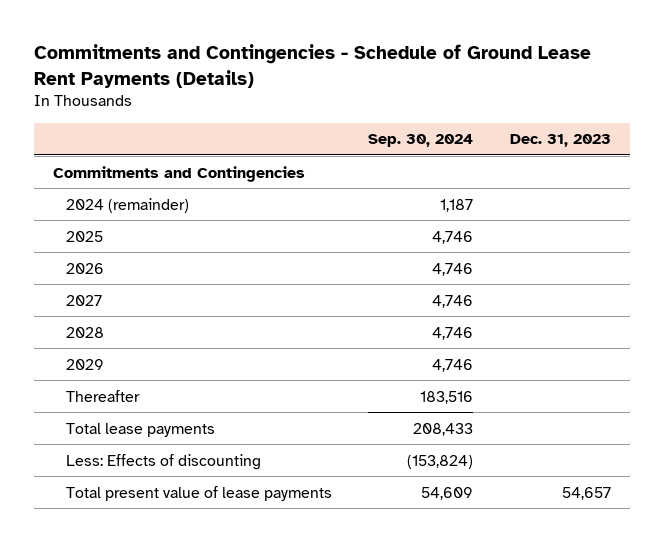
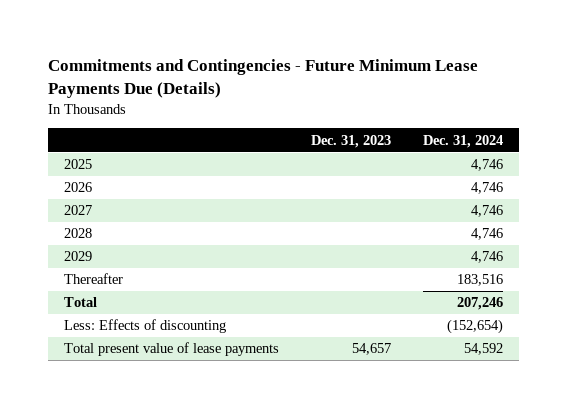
- Commitments and Contingencies - Schedule of Ground Lease Rent Payments (Details)
+ Commitments and Contingencies - Future Minimum Lease Payments Due (Details)
- | Sep. 30, 2024 | Dec. 31, 2023
+ | Dec. 31, 2023 | Dec. 31, 2024
- Commitments and Contingencies
- 2024 (remainder) | 1,187 |
- Total lease payments | 208,433 |
+ Total | | 207,246

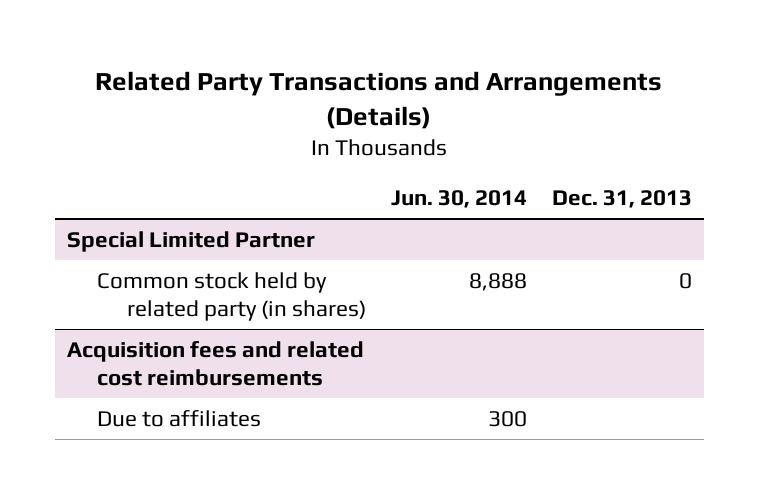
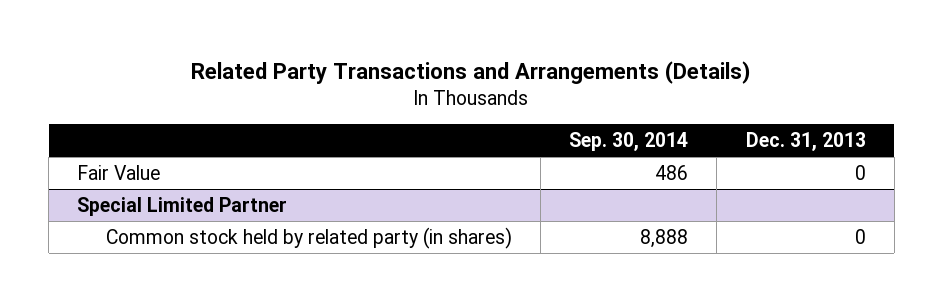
- | Jun. 30, 2014 | Dec. 31, 2013
+ | Sep. 30, 2014 | Dec. 31, 2013
+ Fair Value | 486 | 0
- Acquisition fees and related cost reimbursements
- Due to affiliates | 300 |

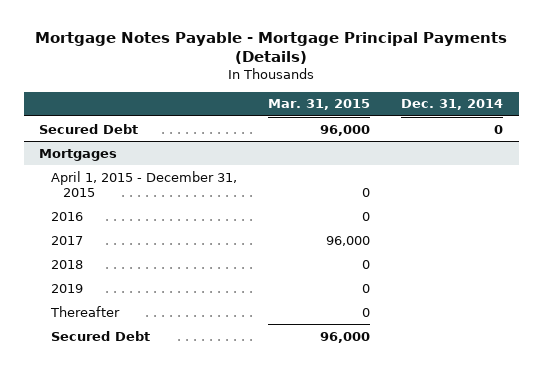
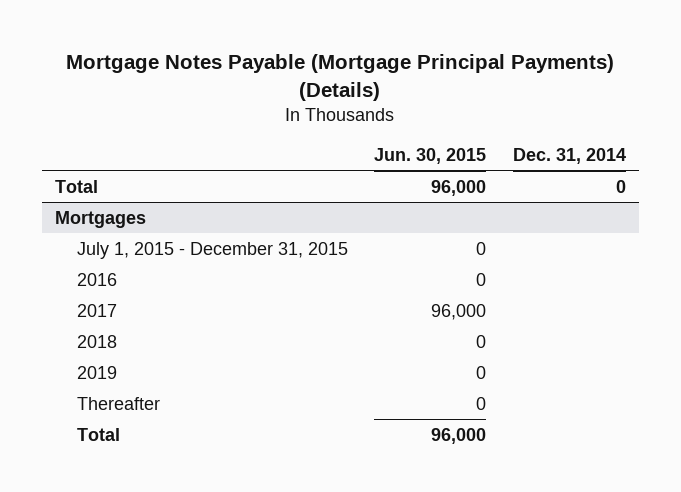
- Mortgage Notes Payable - Mortgage Principal Payments (Details)
+ Mortgage Notes Payable (Mortgage Principal Payments) (Details)
- | Mar. 31, 2015 | Dec. 31, 2014
+ | Jun. 30, 2015 | Dec. 31, 2014
- Secured Debt | 96,000 | 0
+ Total | 96,000 | 0
@ Mortgages
- April 1, 2015 - December 31, 2015 | 0 |
+ July 1, 2015 - December 31, 2015 | 0 |
- Secured Debt | 96,000 |
+ Total | 96,000 |

